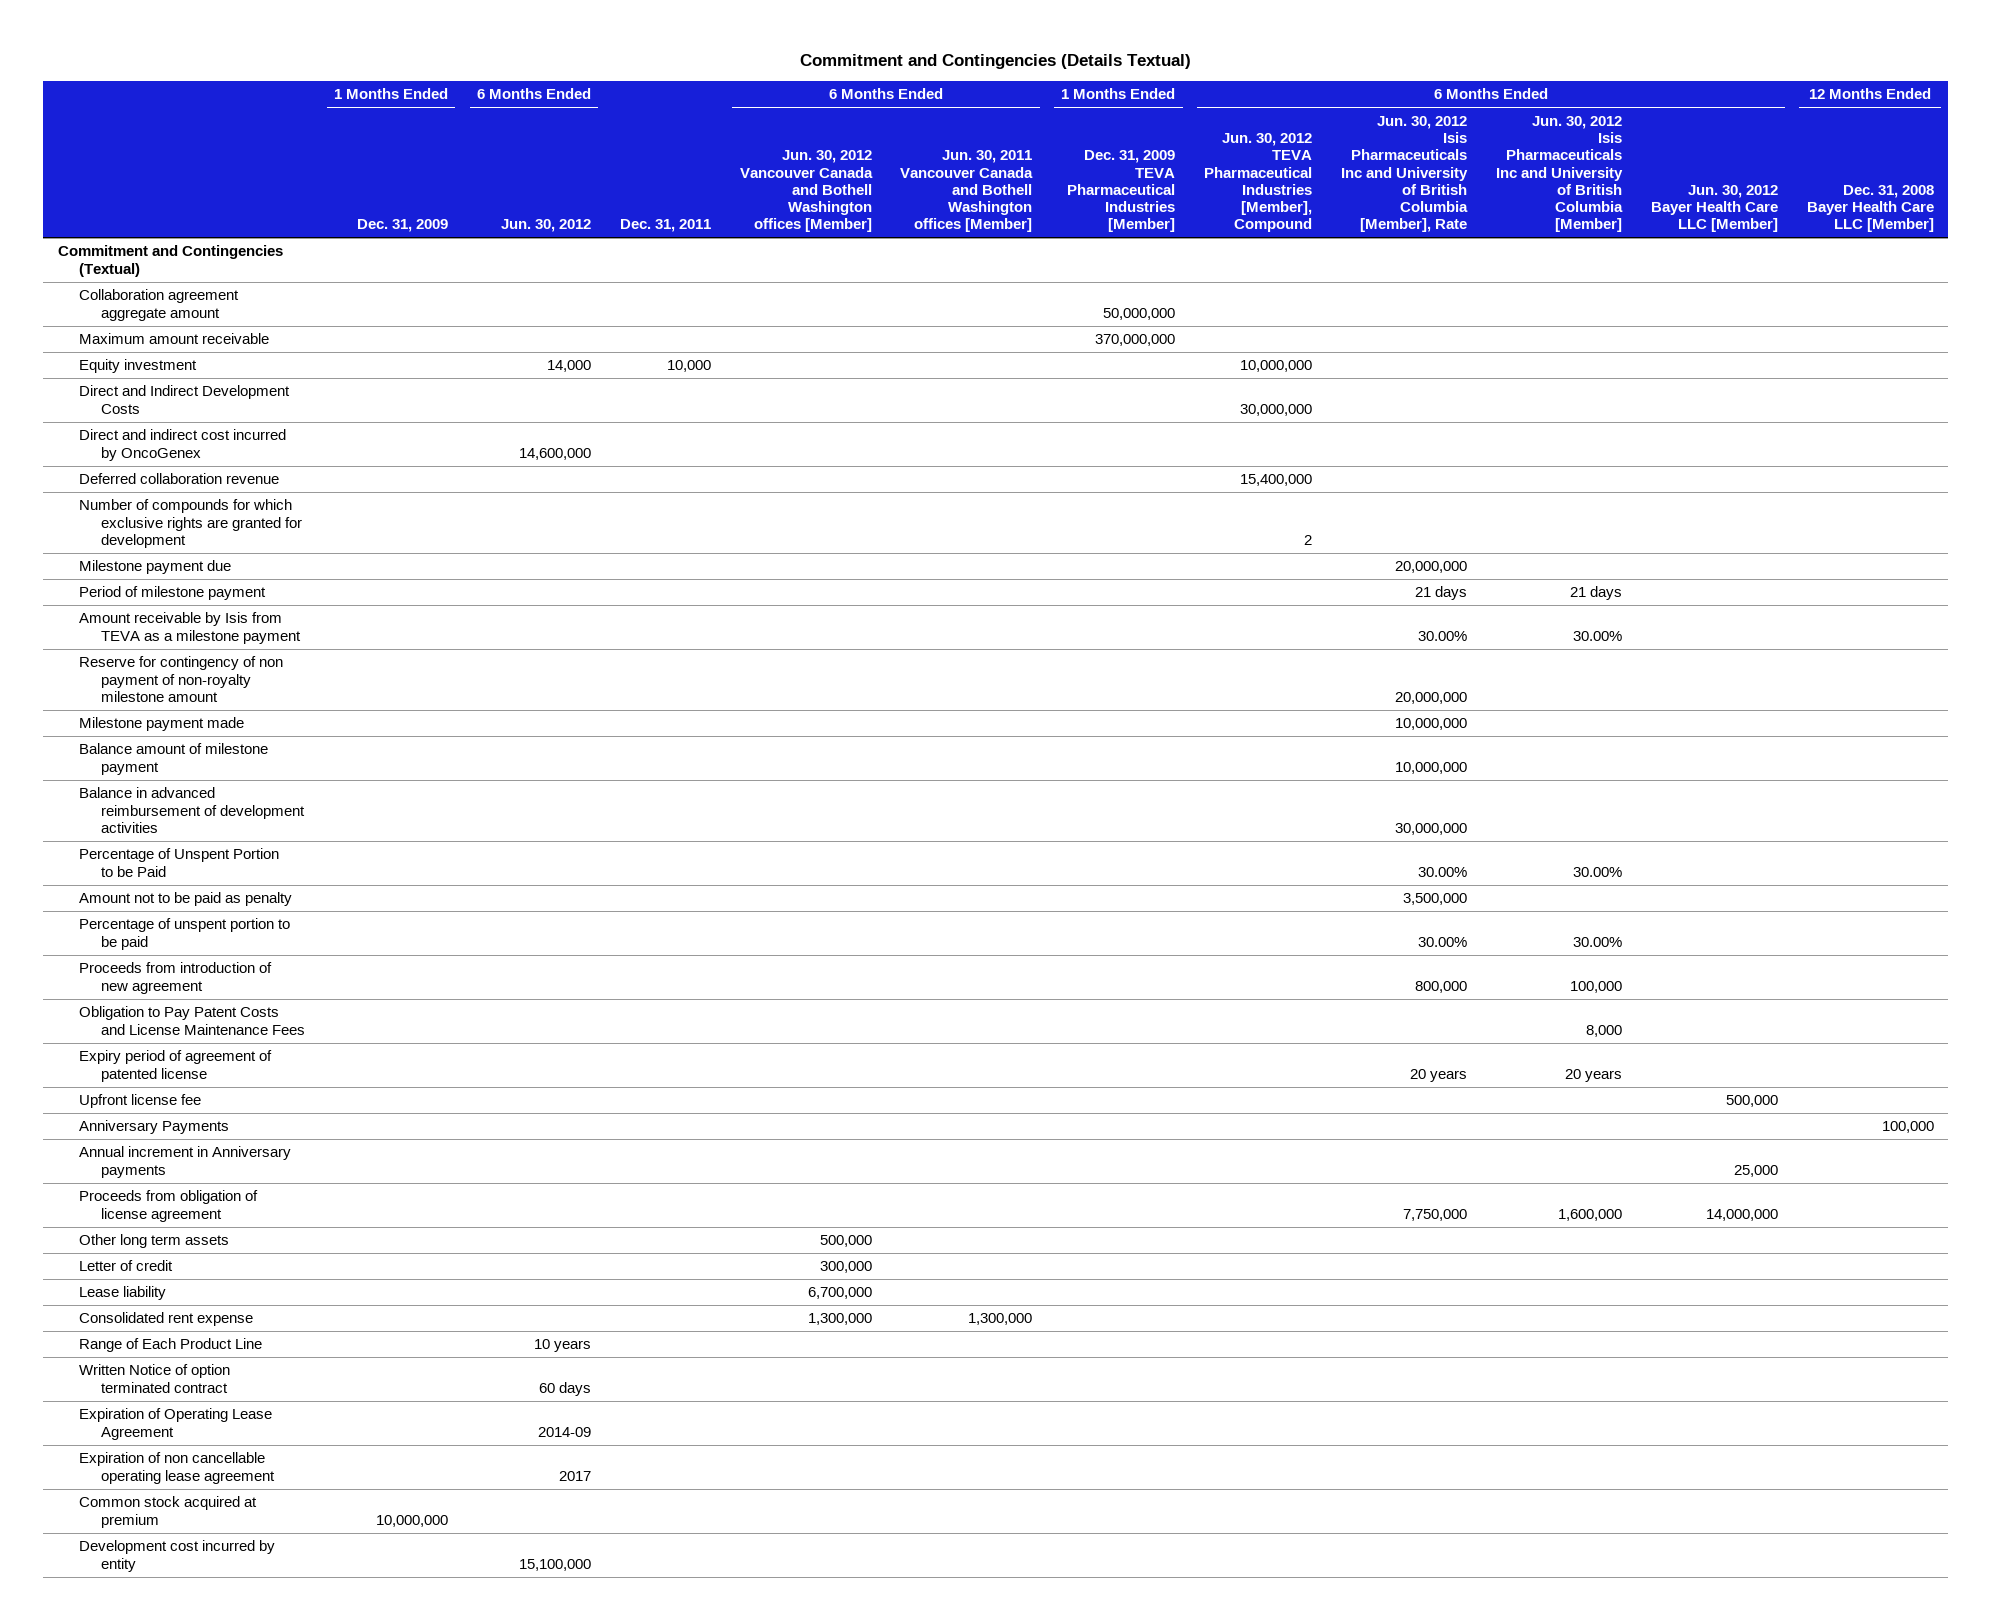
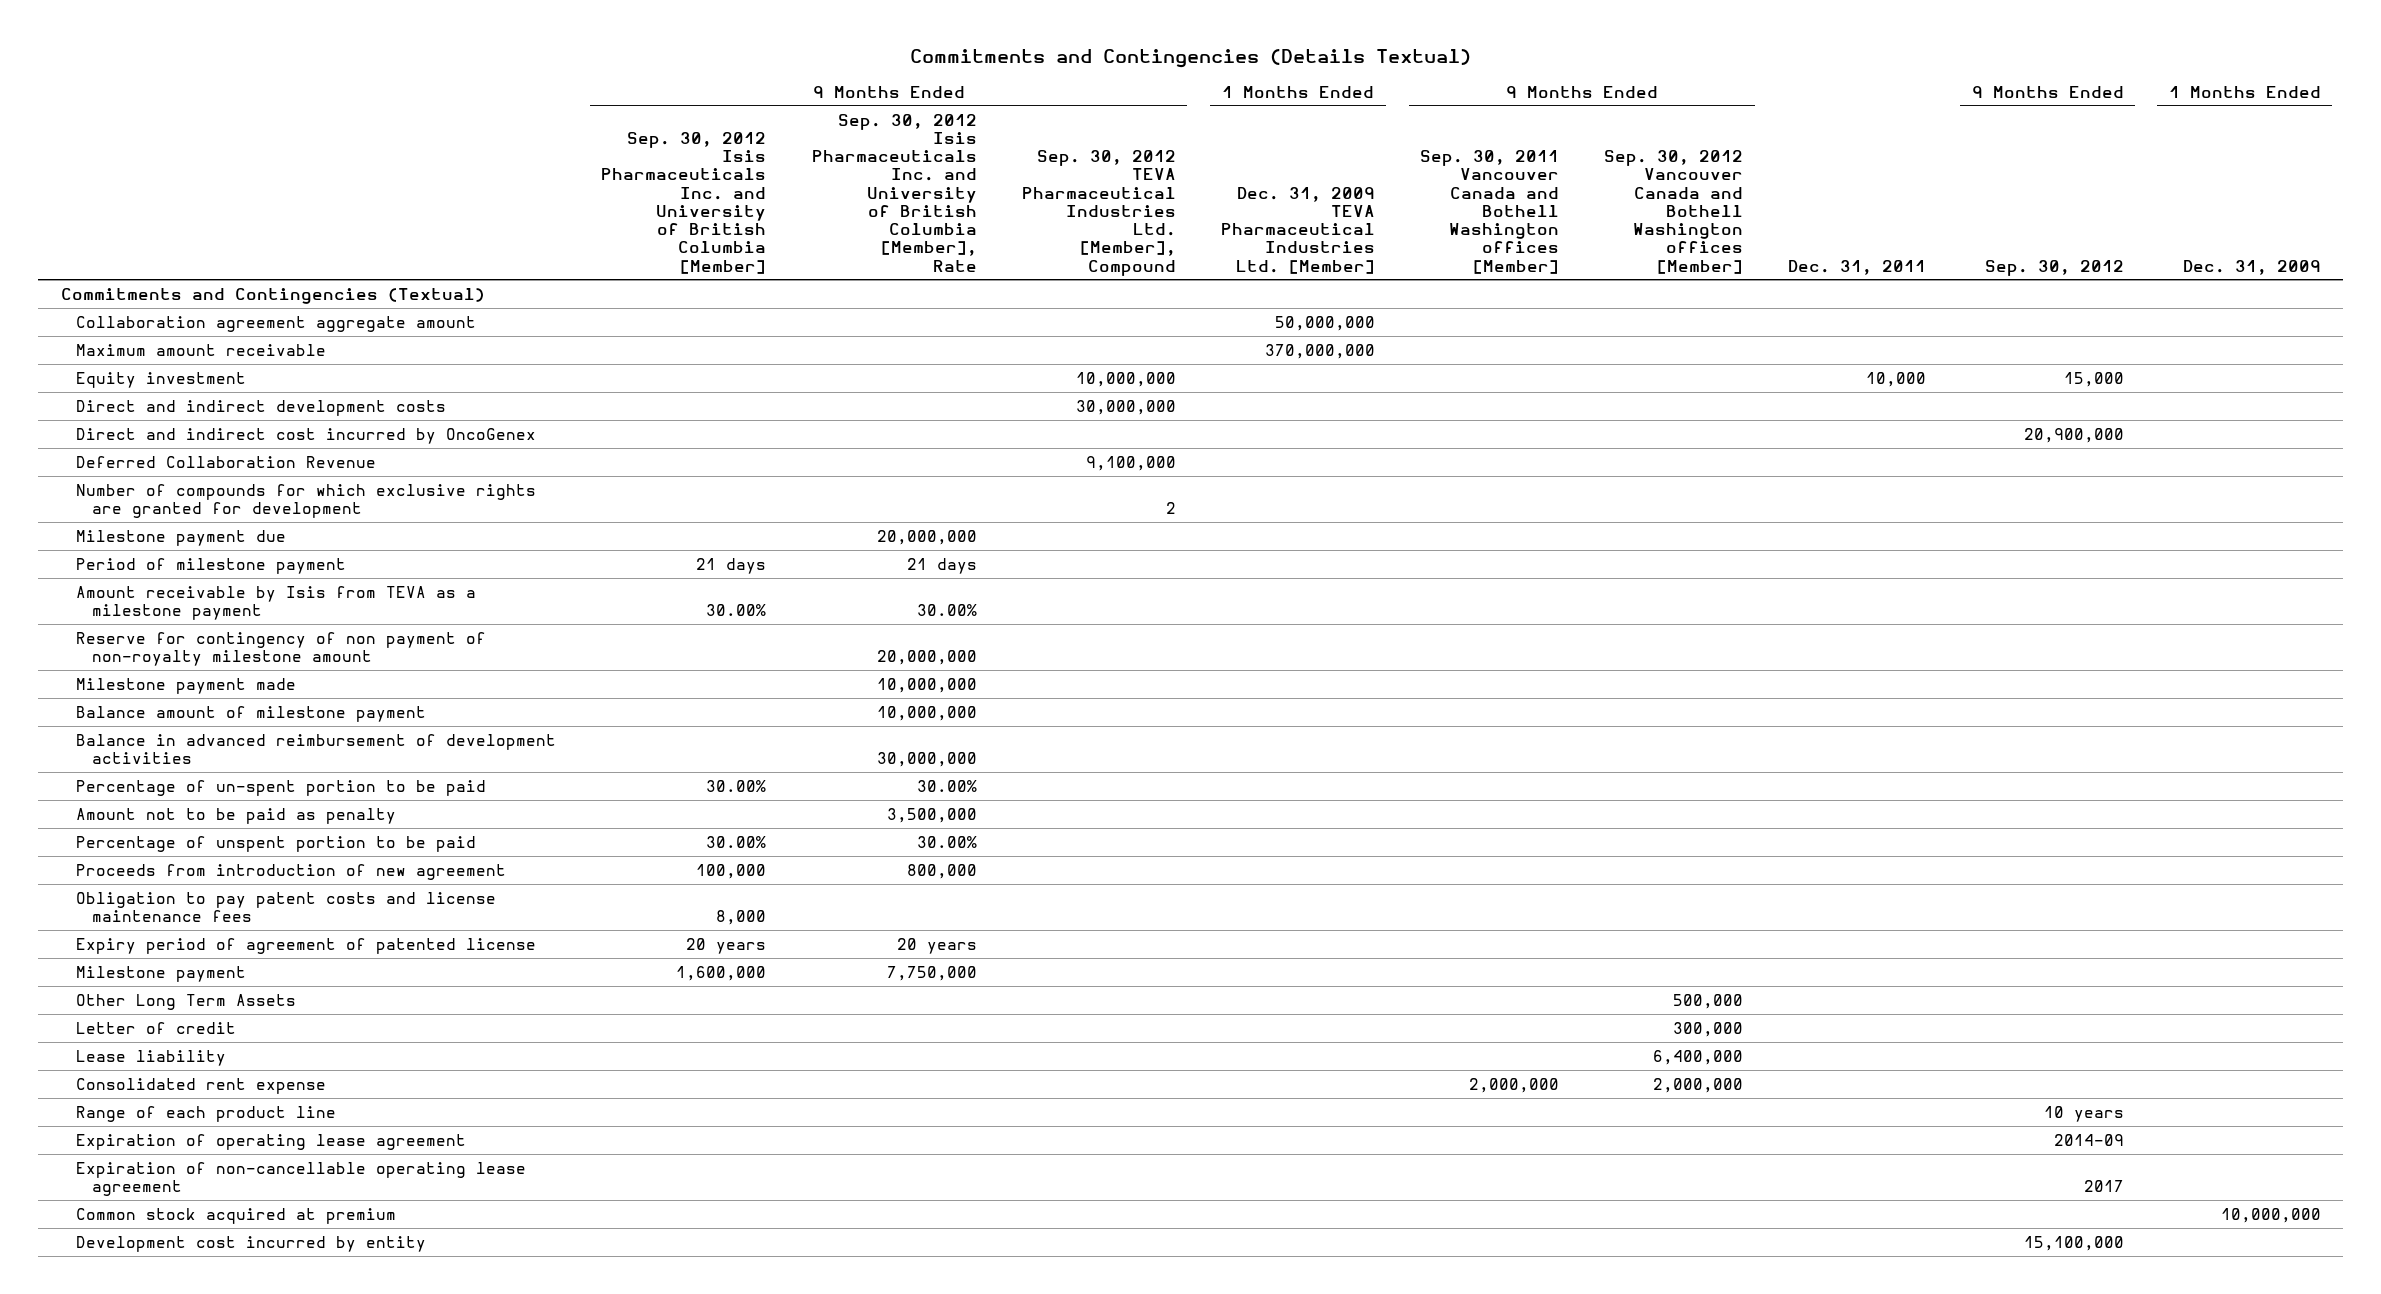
- Commitment and Contingencies (Details Textual)
+ Commitments and Contingencies (Details Textual)
- | 1 Months Ended Dec. 31, 2009 | 6 Months Ended Jun. 30, 2012 | Dec. 31, 2011 | 6 Months Ended Jun. 30, 2012 Vancouver Canada and Bothell Washington offices [Member] | 6 Months Ended Jun. 30, 2011 Vancouver Canada and Bothell Washington offices [Member] | 1 Months Ended Dec. 31, 2009 TEVA Pharmaceutical Industries [Member] | 6 Months Ended Jun. 30, 2012 TEVA Pharmaceutical Industries [Member], Compound | 6 Months Ended Jun. 30, 2012 Isis Pharmaceuticals Inc and University of British Columbia [Member], Rate | 6 Months Ended Jun. 30, 2012 Isis Pharmaceuticals Inc and University of British Columbia [Member] | 6 Months Ended Jun. 30, 2012 Bayer Health Care LLC [Member] | 12 Months Ended Dec. 31, 2008 Bayer Health Care LLC [Member]
+ | 9 Months Ended Sep. 30, 2012 Isis Pharmaceuticals Inc. and University of British Columbia [Member] | 9 Months Ended Sep. 30, 2012 Isis Pharmaceuticals Inc. and University of British Columbia [Member], Rate | 9 Months Ended Sep. 30, 2012 TEVA Pharmaceutical Industries Ltd. [Member], Compound | 1 Months Ended Dec. 31, 2009 TEVA Pharmaceutical Industries Ltd. [Member] | 9 Months Ended Sep. 30, 2011 Vancouver Canada and Bothell Washington offices [Member] | 9 Months Ended Sep. 30, 2012 Vancouver Canada and Bothell Washington offices [Member] | Dec. 31, 2011 | 9 Months Ended Sep. 30, 2012 | 1 Months Ended Dec. 31, 2009
- Commitment and Contingencies (Textual)
+ Commitments and Contingencies (Textual)
- Direct and Indirect Development Costs | | | | | | | 30,000,000 | | | |
+ Direct and indirect development costs | | | 30,000,000 | | | | | |
- Deferred collaboration revenue | | | | | | | 15,400,000 | | | |
+ Deferred Collaboration Revenue | | | 9,100,000 | | | | | |
- Percentage of Unspent Portion to be Paid | | | | | | | | 30.00% | 30.00% | |
+ Percentage of un-spent portion to be paid | 30.00% | 30.00% | | | | | | |
- Obligation to Pay Patent Costs and License Maintenance Fees | | | | | | | | | 8,000 | |
+ Obligation to pay patent costs and license maintenance fees | 8,000 | | | | | | | |
- Upfront license fee | | | | | | | | | | 500,000 |
- Anniversary Payments | | | | | | | | | | | 100,000
- Annual increment in Anniversary payments | | | | | | | | | | 25,000 |
- Proceeds from obligation of license agreement | | | | | | | | 7,750,000 | 1,600,000 | 14,000,000 |
- Other long term assets | | | | 500,000 | | | | | | |
+ Milestone payment | 1,600,000 | 7,750,000 | | | | | | |
+ Other Long Term Assets | | | | | | 500,000 | | |
- Range of Each Product Line | | 10 years | | | | | | | | |
- Written Notice of option terminated contract | | 60 days | | | | | | | | |
- Expiration of Operating Lease Agreement | | 2014-09 | | | | | | | | |
- Expiration of non cancellable operating lease agreement | | 2017 | | | | | | | | |
+ Range of each product line | | | | | | | | 10 years |
+ Expiration of operating lease agreement | | | | | | | | 2014-09 |
+ Expiration of non-cancellable operating lease agreement | | | | | | | | 2017 |

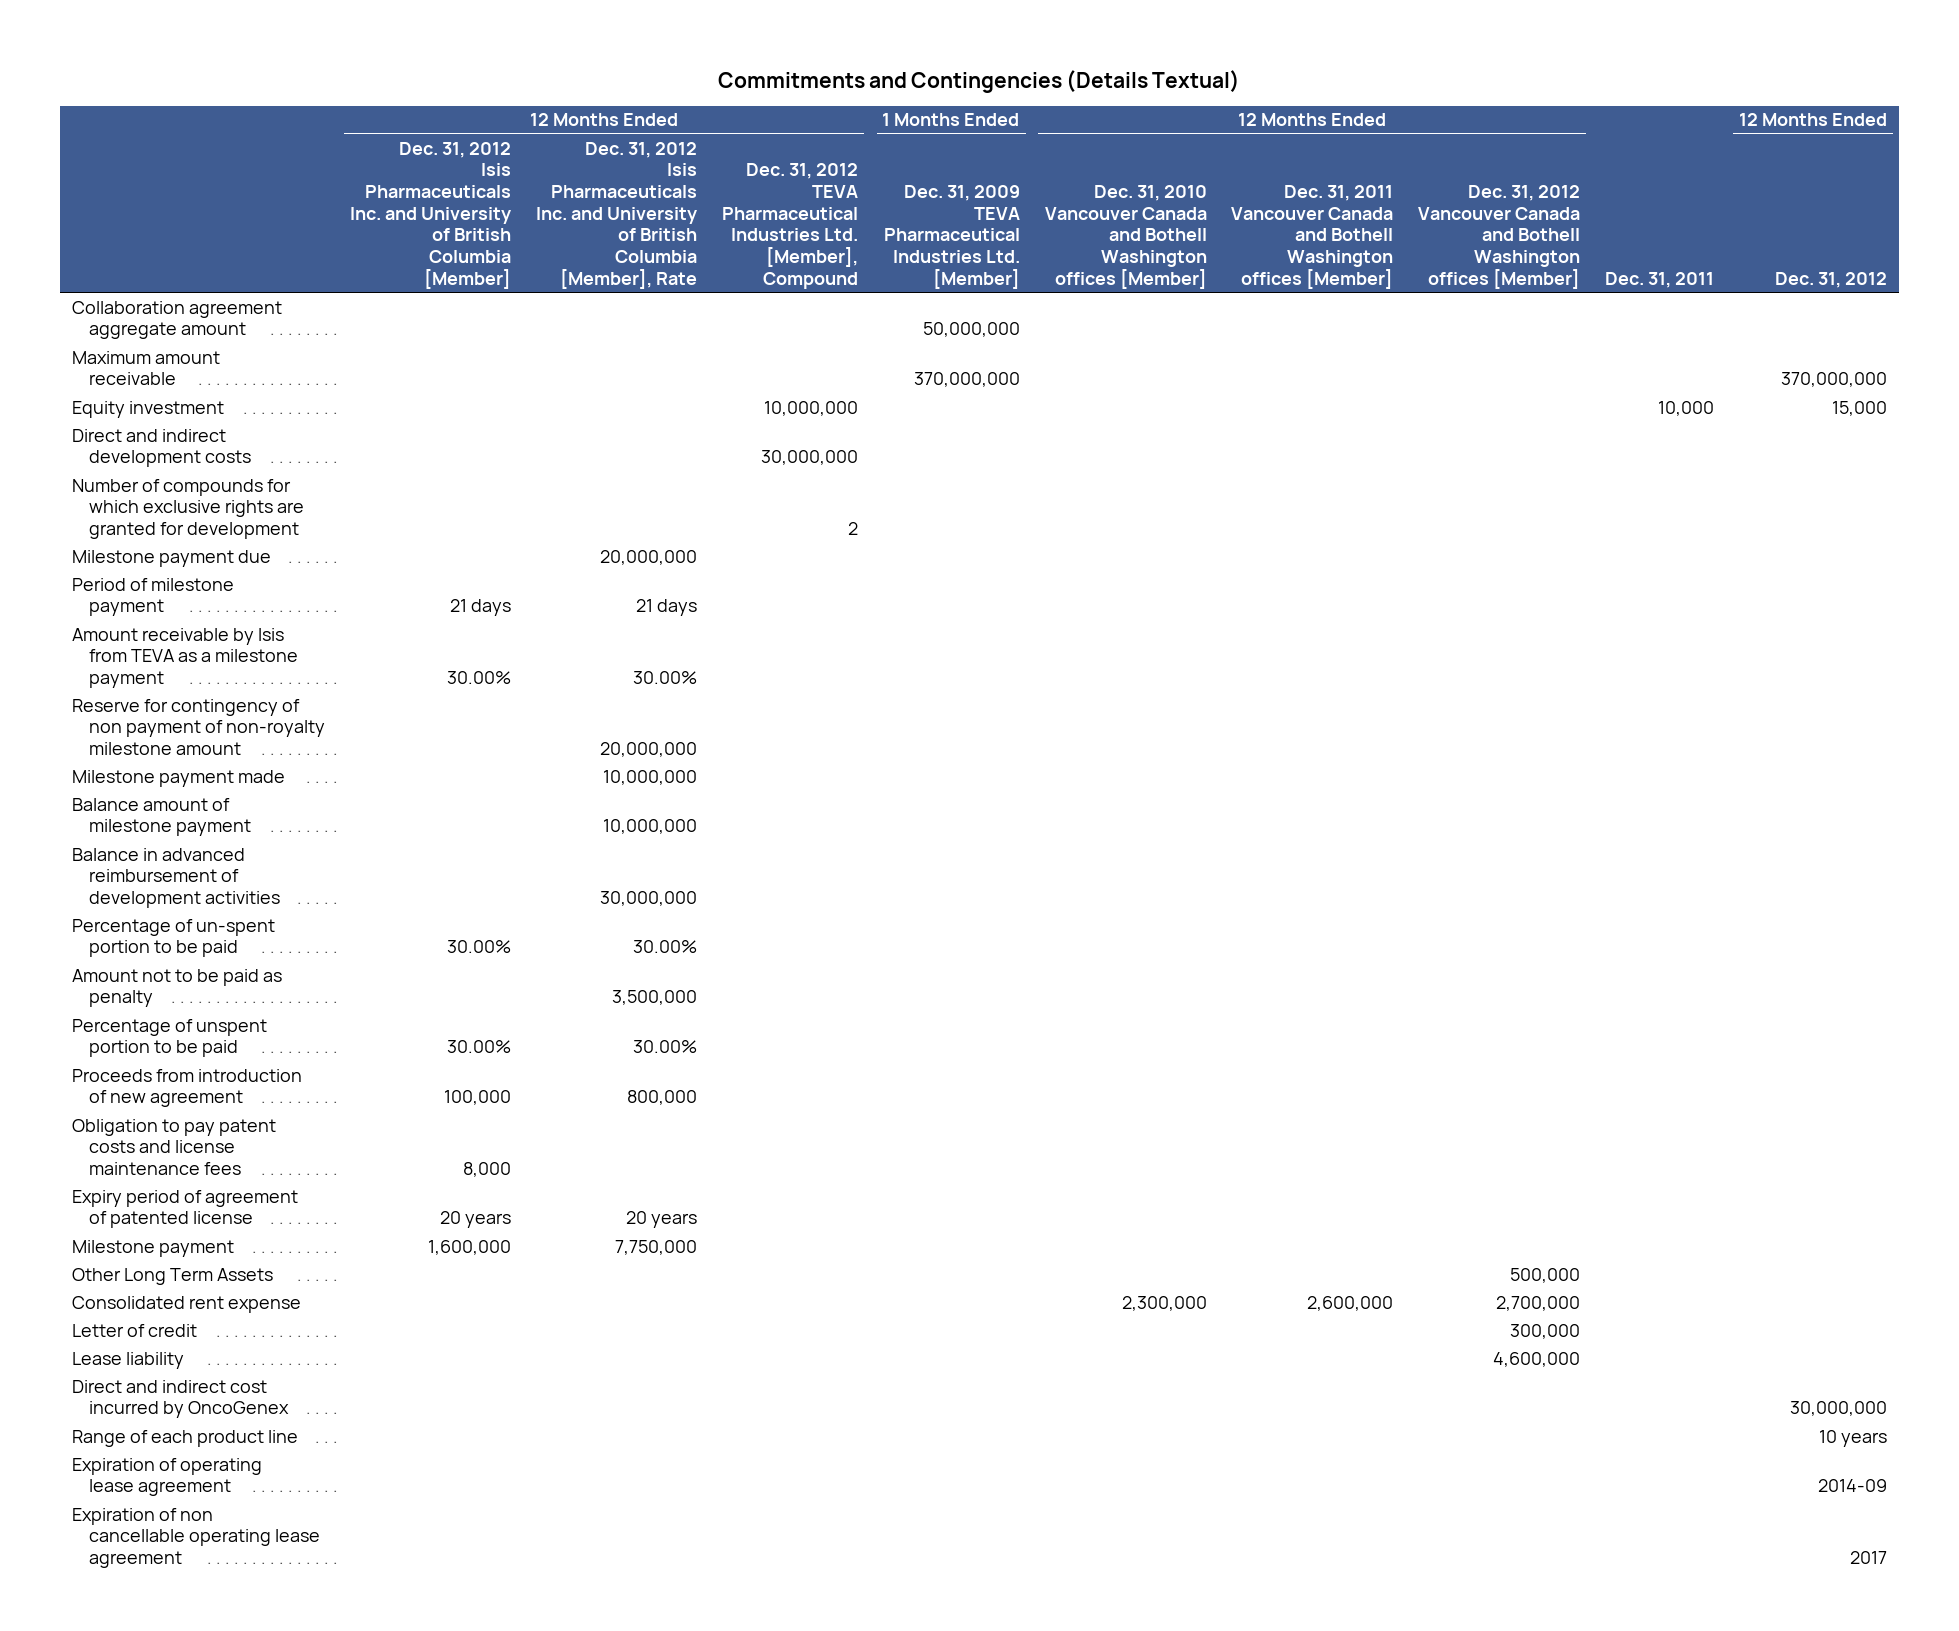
- | 9 Months Ended Sep. 30, 2012 Isis Pharmaceuticals Inc. and University of British Columbia [Member] | 9 Months Ended Sep. 30, 2012 Isis Pharmaceuticals Inc. and University of British Columbia [Member], Rate | 9 Months Ended Sep. 30, 2012 TEVA Pharmaceutical Industries Ltd. [Member], Compound | 1 Months Ended Dec. 31, 2009 TEVA Pharmaceutical Industries Ltd. [Member] | 9 Months Ended Sep. 30, 2011 Vancouver Canada and Bothell Washington offices [Member] | 9 Months Ended Sep. 30, 2012 Vancouver Canada and Bothell Washington offices [Member] | Dec. 31, 2011 | 9 Months Ended Sep. 30, 2012 | 1 Months Ended Dec. 31, 2009
+ | 12 Months Ended Dec. 31, 2012 Isis Pharmaceuticals Inc. and University of British Columbia [Member] | 12 Months Ended Dec. 31, 2012 Isis Pharmaceuticals Inc. and University of British Columbia [Member], Rate | 12 Months Ended Dec. 31, 2012 TEVA Pharmaceutical Industries Ltd. [Member], Compound | 1 Months Ended Dec. 31, 2009 TEVA Pharmaceutical Industries Ltd. [Member] | 12 Months Ended Dec. 31, 2010 Vancouver Canada and Bothell Washington offices [Member] | 12 Months Ended Dec. 31, 2011 Vancouver Canada and Bothell Washington offices [Member] | 12 Months Ended Dec. 31, 2012 Vancouver Canada and Bothell Washington offices [Member] | Dec. 31, 2011 | 12 Months Ended Dec. 31, 2012
- Commitments and Contingencies (Textual)
- Deferred Collaboration Revenue | | | 9,100,000 | | | | | |
moved up: Consolidated rent expense | | | | | 2,300,000 | 2,600,000 | 2,700,000 | |
moved down: Direct and indirect cost incurred by OncoGenex | | | | | | | | | 30,000,000
- Expiration of non-cancellable operating lease agreement | | | | | | | | 2017 |
- Common stock acquired at premium | | | | | | | | | 10,000,000
- Development cost incurred by entity | | | | | | | | 15,100,000 |
+ Expiration of non cancellable operating lease agreement | | | | | | | | | 2017

